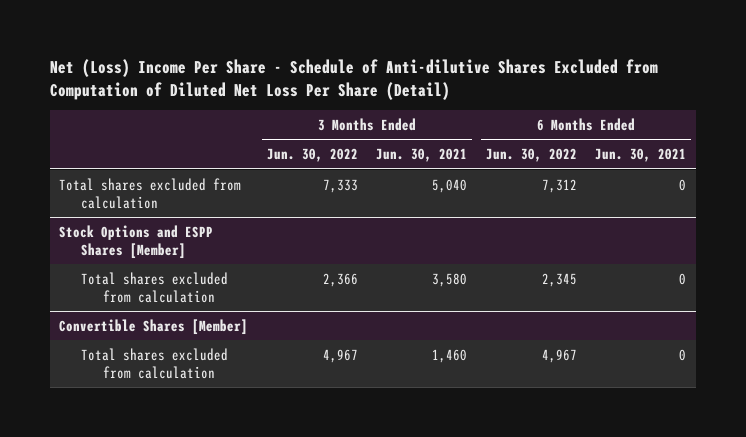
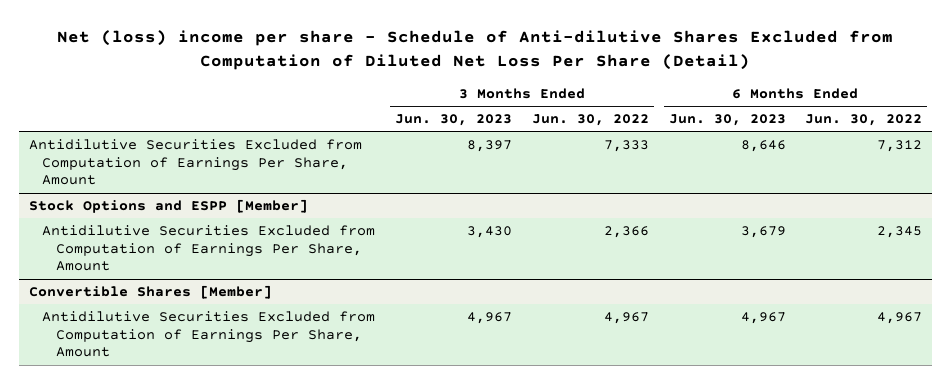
- Net (Loss) Income Per Share - Schedule of Anti-dilutive Shares Excluded from Computation of Diluted Net Loss Per Share (Detail)
+ Net (loss) income per share - Schedule of Anti-dilutive Shares Excluded from Computation of Diluted Net Loss Per Share (Detail)
- | 3 Months Ended Jun. 30, 2022 | 3 Months Ended Jun. 30, 2021 | 6 Months Ended Jun. 30, 2022 | 6 Months Ended Jun. 30, 2021
+ | 3 Months Ended Jun. 30, 2023 | 3 Months Ended Jun. 30, 2022 | 6 Months Ended Jun. 30, 2023 | 6 Months Ended Jun. 30, 2022
- Total shares excluded from calculation | 7,333 | 5,040 | 7,312 | 0
- Stock Options and ESPP Shares [Member]
- Total shares excluded from calculation | 2,366 | 3,580 | 2,345 | 0
+ Antidilutive Securities Excluded from Computation of Earnings Per Share, Amount | 8,397 | 7,333 | 8,646 | 7,312
+ Stock Options and ESPP [Member]
+ Antidilutive Securities Excluded from Computation of Earnings Per Share, Amount | 3,430 | 2,366 | 3,679 | 2,345
@ Convertible Shares [Member]
- Total shares excluded from calculation | 4,967 | 1,460 | 4,967 | 0
+ Antidilutive Securities Excluded from Computation of Earnings Per Share, Amount | 4,967 | 4,967 | 4,967 | 4,967

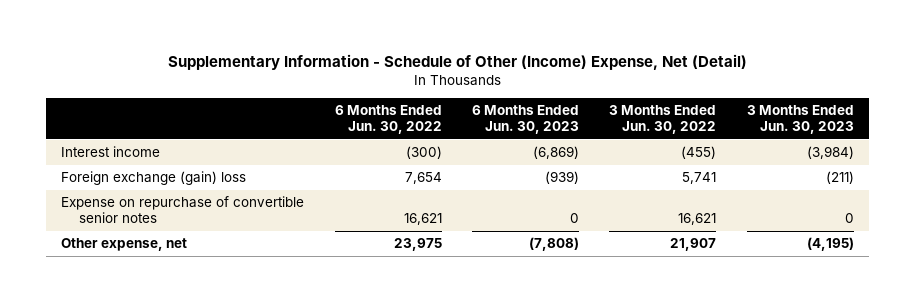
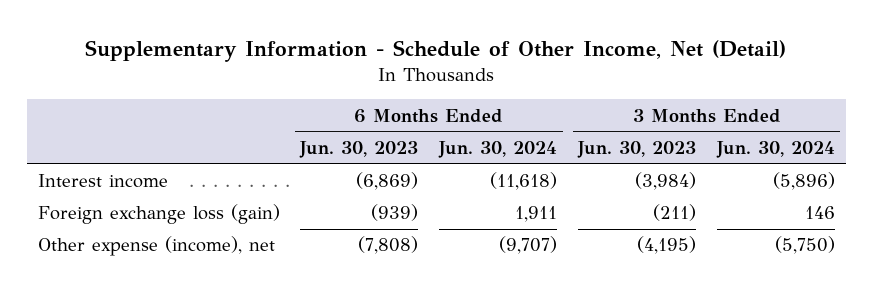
- Supplementary Information - Schedule of Other (Income) Expense, Net (Detail)
+ Supplementary Information - Schedule of Other Income, Net (Detail)
- | 6 Months Ended Jun. 30, 2022 | 6 Months Ended Jun. 30, 2023 | 3 Months Ended Jun. 30, 2022 | 3 Months Ended Jun. 30, 2023
+ | 6 Months Ended Jun. 30, 2023 | 6 Months Ended Jun. 30, 2024 | 3 Months Ended Jun. 30, 2023 | 3 Months Ended Jun. 30, 2024
- Foreign exchange (gain) loss | 7,654 | (939) | 5,741 | (211)
- Expense on repurchase of convertible senior notes | 16,621 | 0 | 16,621 | 0
- Other expense, net | 23,975 | (7,808) | 21,907 | (4,195)
+ Foreign exchange loss (gain) | (939) | 1,911 | (211) | 146
+ Other expense (income), net | (7,808) | (9,707) | (4,195) | (5,750)

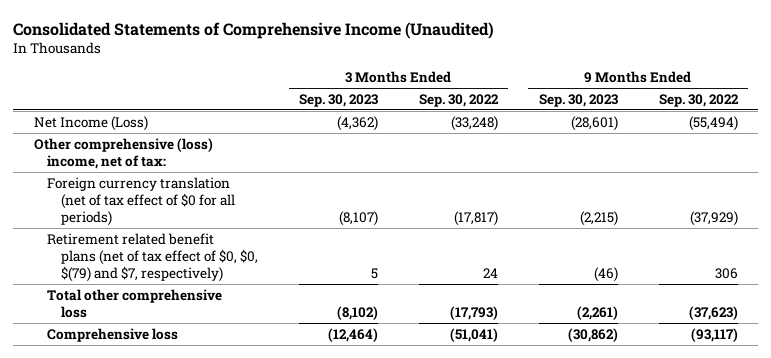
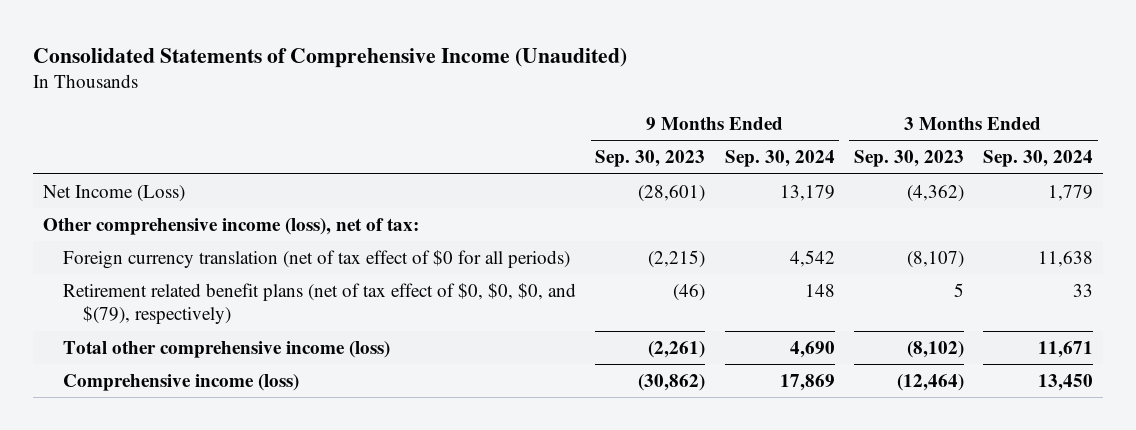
- | 3 Months Ended Sep. 30, 2023 | 3 Months Ended Sep. 30, 2022 | 9 Months Ended Sep. 30, 2023 | 9 Months Ended Sep. 30, 2022
+ | 9 Months Ended Sep. 30, 2023 | 9 Months Ended Sep. 30, 2024 | 3 Months Ended Sep. 30, 2023 | 3 Months Ended Sep. 30, 2024
- Other comprehensive (loss) income, net of tax:
+ Other comprehensive income (loss), net of tax:
- Retirement related benefit plans (net of tax effect of $0, $0, $(79) and $7, respectively) | 5 | 24 | (46) | 306
- Total other comprehensive loss | (8,102) | (17,793) | (2,261) | (37,623)
- Comprehensive loss | (12,464) | (51,041) | (30,862) | (93,117)
+ Retirement related benefit plans (net of tax effect of $0, $0, $0, and $(79), respectively) | (46) | 148 | 5 | 33
+ Total other comprehensive income (loss) | (2,261) | 4,690 | (8,102) | 11,671
+ Comprehensive income (loss) | (30,862) | 17,869 | (12,464) | 13,450

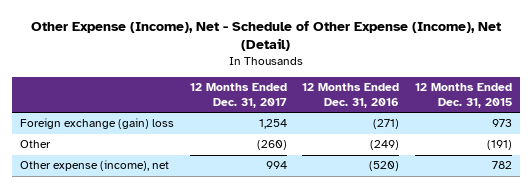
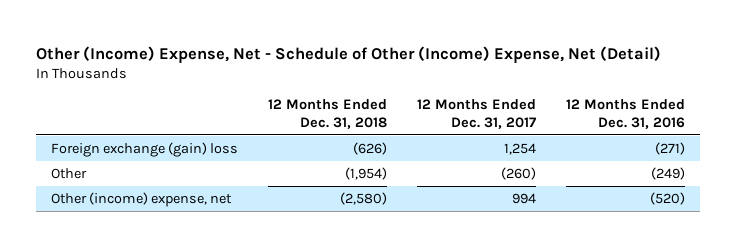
- Other Expense (Income), Net - Schedule of Other Expense (Income), Net (Detail)
+ Other (Income) Expense, Net - Schedule of Other (Income) Expense, Net (Detail)
- | 12 Months Ended Dec. 31, 2017 | 12 Months Ended Dec. 31, 2016 | 12 Months Ended Dec. 31, 2015
+ | 12 Months Ended Dec. 31, 2018 | 12 Months Ended Dec. 31, 2017 | 12 Months Ended Dec. 31, 2016
- Other expense (income), net | 994 | (520) | 782
+ Other (income) expense, net | (2,580) | 994 | (520)

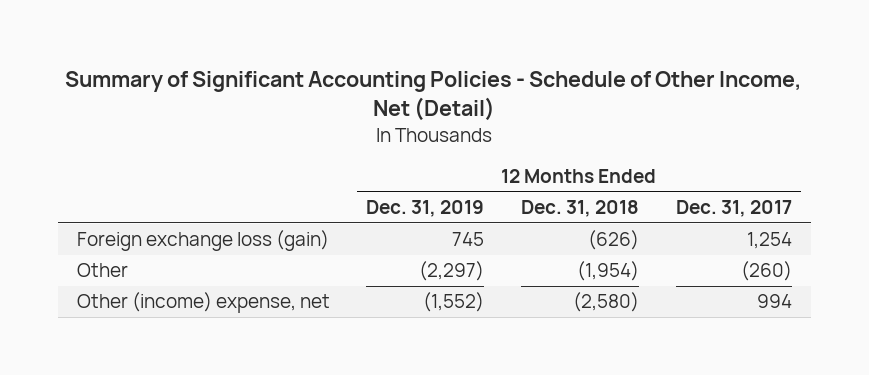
- Other (Income) Expense, Net - Schedule of Other (Income) Expense, Net (Detail)
+ Summary of Significant Accounting Policies - Schedule of Other Income, Net (Detail)
- | 12 Months Ended Dec. 31, 2018 | 12 Months Ended Dec. 31, 2017 | 12 Months Ended Dec. 31, 2016
+ | 12 Months Ended Dec. 31, 2019 | 12 Months Ended Dec. 31, 2018 | 12 Months Ended Dec. 31, 2017
- Foreign exchange (gain) loss | (626) | 1,254 | (271)
+ Foreign exchange loss (gain) | 745 | (626) | 1,254

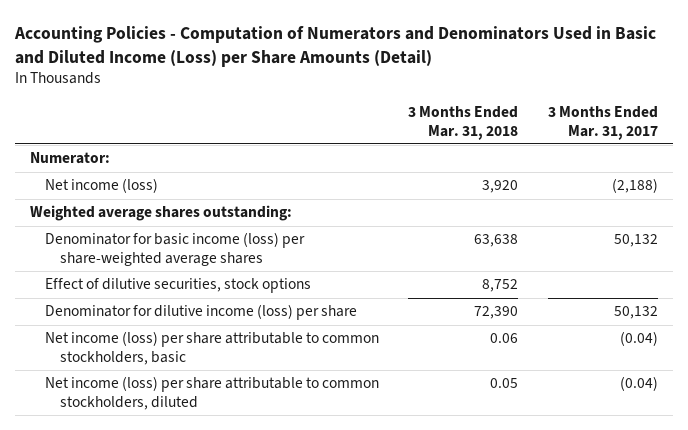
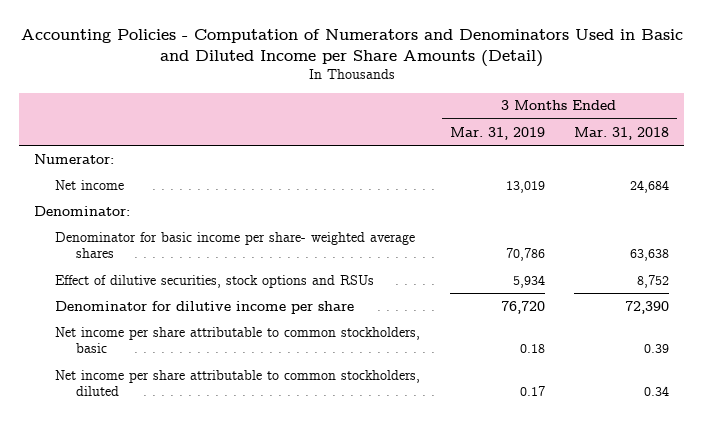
- Accounting Policies - Computation of Numerators and Denominators Used in Basic and Diluted Income (Loss) per Share Amounts (Detail)
+ Accounting Policies - Computation of Numerators and Denominators Used in Basic and Diluted Income per Share Amounts (Detail)
- | 3 Months Ended Mar. 31, 2018 | 3 Months Ended Mar. 31, 2017
+ | 3 Months Ended Mar. 31, 2019 | 3 Months Ended Mar. 31, 2018
- Net income (loss) | 3,920 | (2,188)
- Weighted average shares outstanding:
- Denominator for basic income (loss) per share-weighted average shares | 63,638 | 50,132
- Effect of dilutive securities, stock options | 8,752 |
- Denominator for dilutive income (loss) per share | 72,390 | 50,132
- Net income (loss) per share attributable to common stockholders, basic | 0.06 | (0.04)
- Net income (loss) per share attributable to common stockholders, diluted | 0.05 | (0.04)
+ Net income | 13,019 | 24,684
+ Denominator:
+ Denominator for basic income per share- weighted average shares | 70,786 | 63,638
+ Effect of dilutive securities, stock options and RSUs | 5,934 | 8,752
+ Denominator for dilutive income per share | 76,720 | 72,390
+ Net income per share attributable to common stockholders, basic | 0.18 | 0.39
+ Net income per share attributable to common stockholders, diluted | 0.17 | 0.34

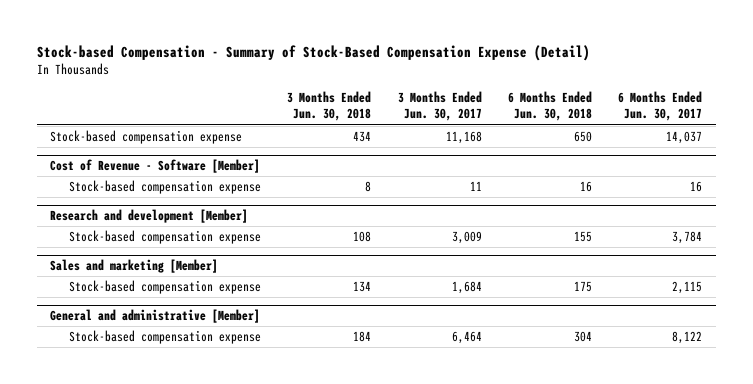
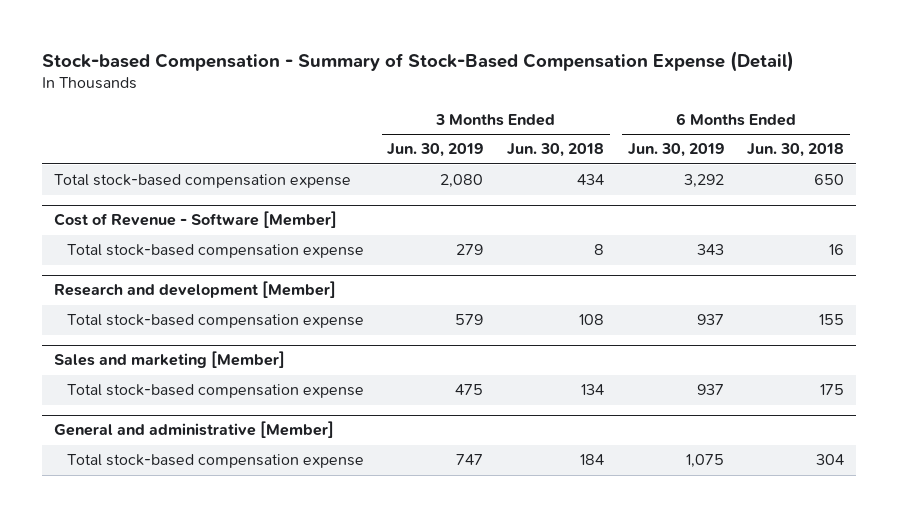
- | 3 Months Ended Jun. 30, 2018 | 3 Months Ended Jun. 30, 2017 | 6 Months Ended Jun. 30, 2018 | 6 Months Ended Jun. 30, 2017
+ | 3 Months Ended Jun. 30, 2019 | 3 Months Ended Jun. 30, 2018 | 6 Months Ended Jun. 30, 2019 | 6 Months Ended Jun. 30, 2018
- Stock-based compensation expense | 434 | 11,168 | 650 | 14,037
+ Total stock-based compensation expense | 2,080 | 434 | 3,292 | 650
@ Cost of Revenue - Software [Member]
- Stock-based compensation expense | 8 | 11 | 16 | 16
+ Total stock-based compensation expense | 279 | 8 | 343 | 16
@ Research and development [Member]
- Stock-based compensation expense | 108 | 3,009 | 155 | 3,784
+ Total stock-based compensation expense | 579 | 108 | 937 | 155
@ Sales and marketing [Member]
- Stock-based compensation expense | 134 | 1,684 | 175 | 2,115
+ Total stock-based compensation expense | 475 | 134 | 937 | 175
@ General and administrative [Member]
- Stock-based compensation expense | 184 | 6,464 | 304 | 8,122
+ Total stock-based compensation expense | 747 | 184 | 1,075 | 304

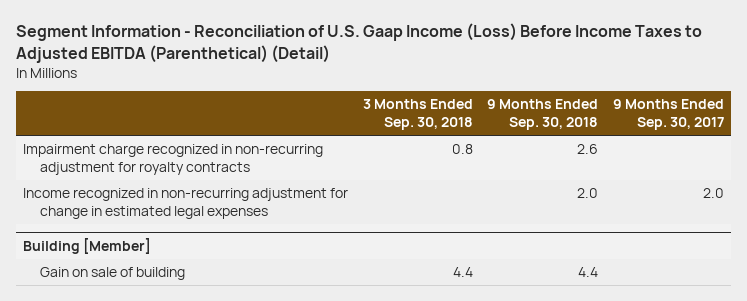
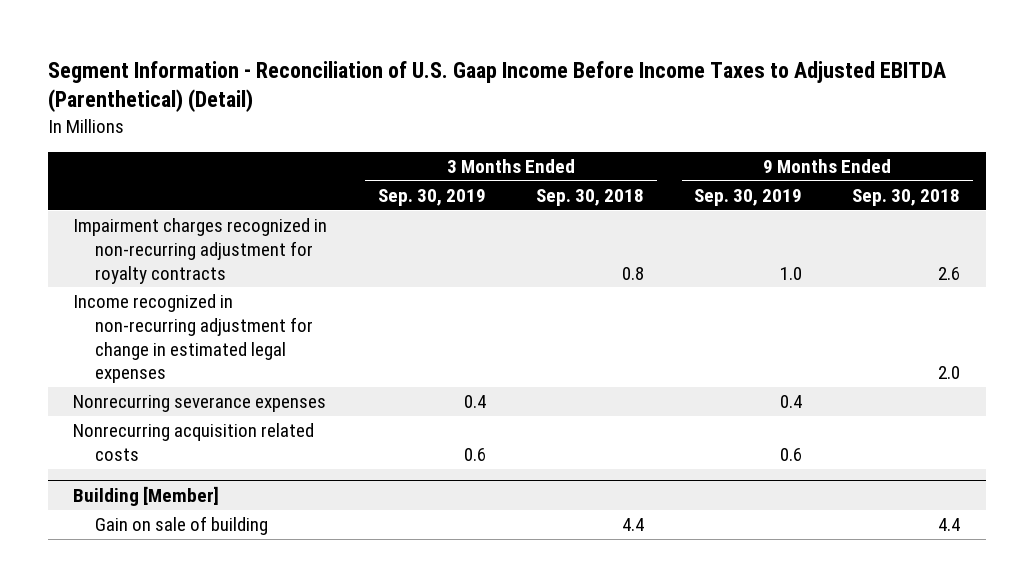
- Segment Information - Reconciliation of U.S. Gaap Income (Loss) Before Income Taxes to Adjusted EBITDA (Parenthetical) (Detail)
+ Segment Information - Reconciliation of U.S. Gaap Income Before Income Taxes to Adjusted EBITDA (Parenthetical) (Detail)
- | 3 Months Ended Sep. 30, 2018 | 9 Months Ended Sep. 30, 2018 | 9 Months Ended Sep. 30, 2017
+ | 3 Months Ended Sep. 30, 2019 | 3 Months Ended Sep. 30, 2018 | 9 Months Ended Sep. 30, 2019 | 9 Months Ended Sep. 30, 2018
- Impairment charge recognized in non-recurring adjustment for royalty contracts | 0.8 | 2.6 |
+ Impairment charges recognized in non-recurring adjustment for royalty contracts | | 0.8 | 1.0 | 2.6
+ Nonrecurring severance expenses | 0.4 | | 0.4 |
+ Nonrecurring acquisition related costs | 0.6 | | 0.6 |

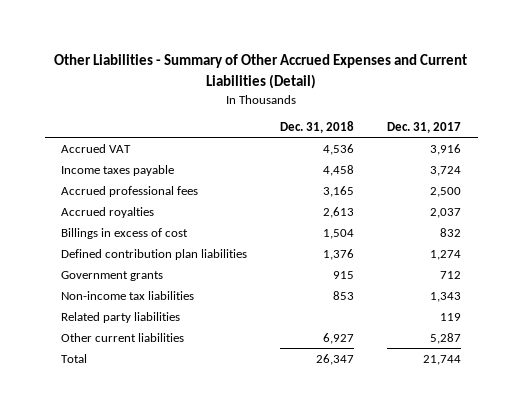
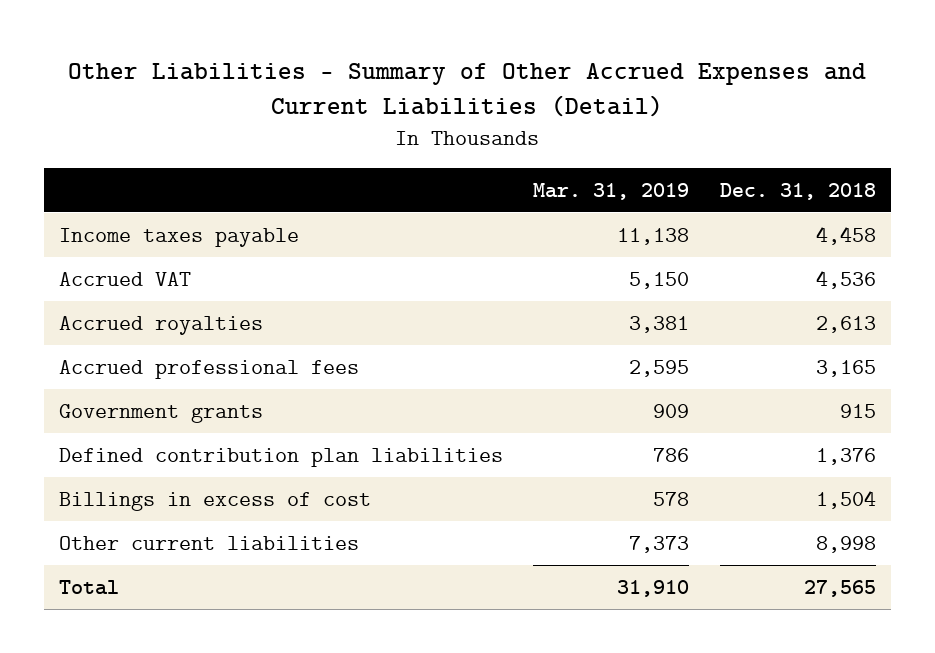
- | Dec. 31, 2018 | Dec. 31, 2017
+ | Mar. 31, 2019 | Dec. 31, 2018
moved down: Accrued VAT | 5,150 | 4,536
moved down: Accrued professional fees | 2,595 | 3,165
- Non-income tax liabilities | 853 | 1,343
- Related party liabilities | | 119
- Other current liabilities | 6,927 | 5,287
- Total | 26,347 | 21,744
moved down: Defined contribution plan liabilities | 786 | 1,376
moved down: Billings in excess of cost | 578 | 1,504
+ Other current liabilities | 7,373 | 8,998
+ Total | 31,910 | 27,565

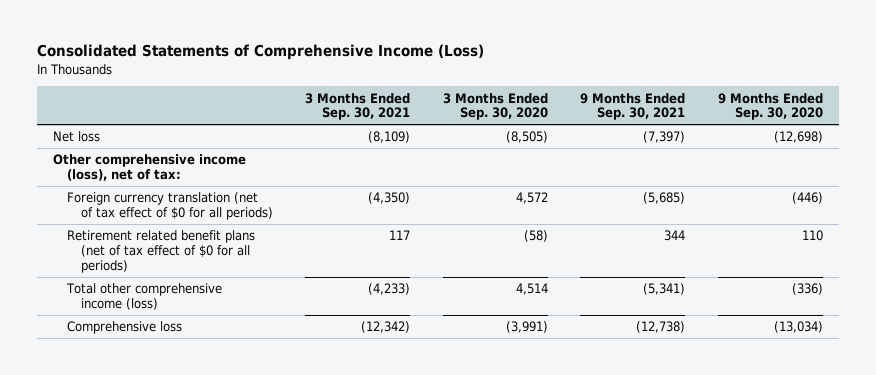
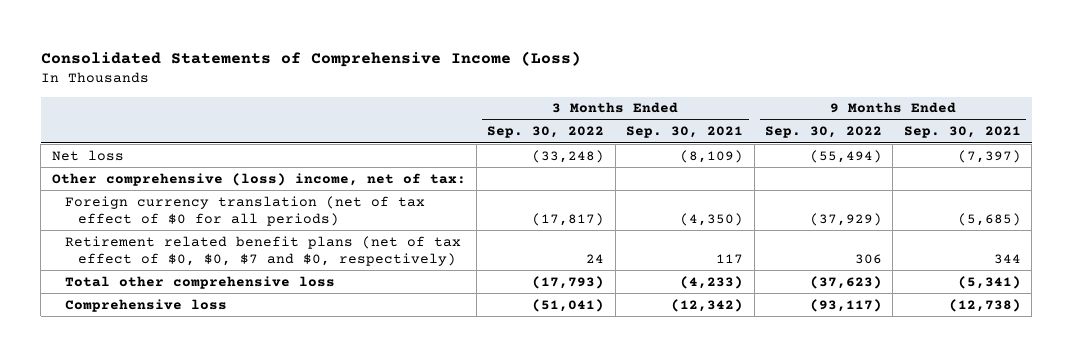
- | 3 Months Ended Sep. 30, 2021 | 3 Months Ended Sep. 30, 2020 | 9 Months Ended Sep. 30, 2021 | 9 Months Ended Sep. 30, 2020
+ | 3 Months Ended Sep. 30, 2022 | 3 Months Ended Sep. 30, 2021 | 9 Months Ended Sep. 30, 2022 | 9 Months Ended Sep. 30, 2021
- Other comprehensive income (loss), net of tax:
+ Other comprehensive (loss) income, net of tax:
- Retirement related benefit plans (net of tax effect of $0 for all periods) | 117 | (58) | 344 | 110
- Total other comprehensive income (loss) | (4,233) | 4,514 | (5,341) | (336)
+ Retirement related benefit plans (net of tax effect of $0, $0, $7 and $0, respectively) | 24 | 117 | 306 | 344
+ Total other comprehensive loss | (17,793) | (4,233) | (37,623) | (5,341)

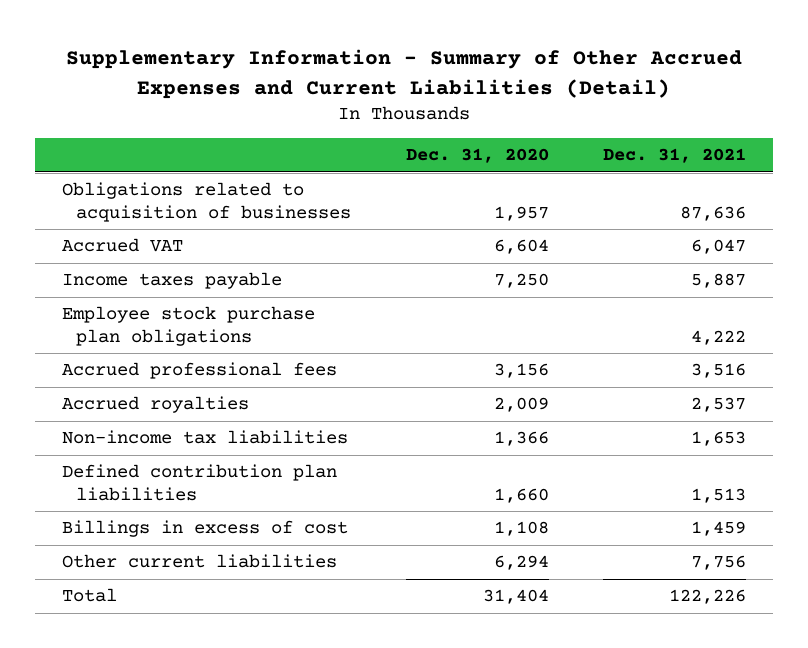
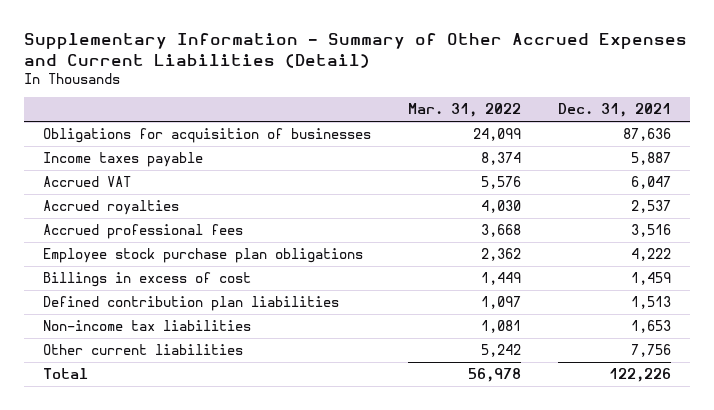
- | Dec. 31, 2020 | Dec. 31, 2021
+ | Mar. 31, 2022 | Dec. 31, 2021
- Obligations related to acquisition of businesses | 1,957 | 87,636
+ Obligations for acquisition of businesses | 24,099 | 87,636
moved down: Accrued VAT | 5,576 | 6,047
moved down: Accrued professional fees | 3,668 | 3,516
moved down: Employee stock purchase plan obligations | 2,362 | 4,222
moved down: Defined contribution plan liabilities | 1,097 | 1,513
moved down: Non-income tax liabilities | 1,081 | 1,653

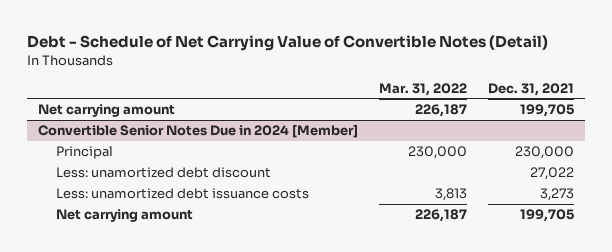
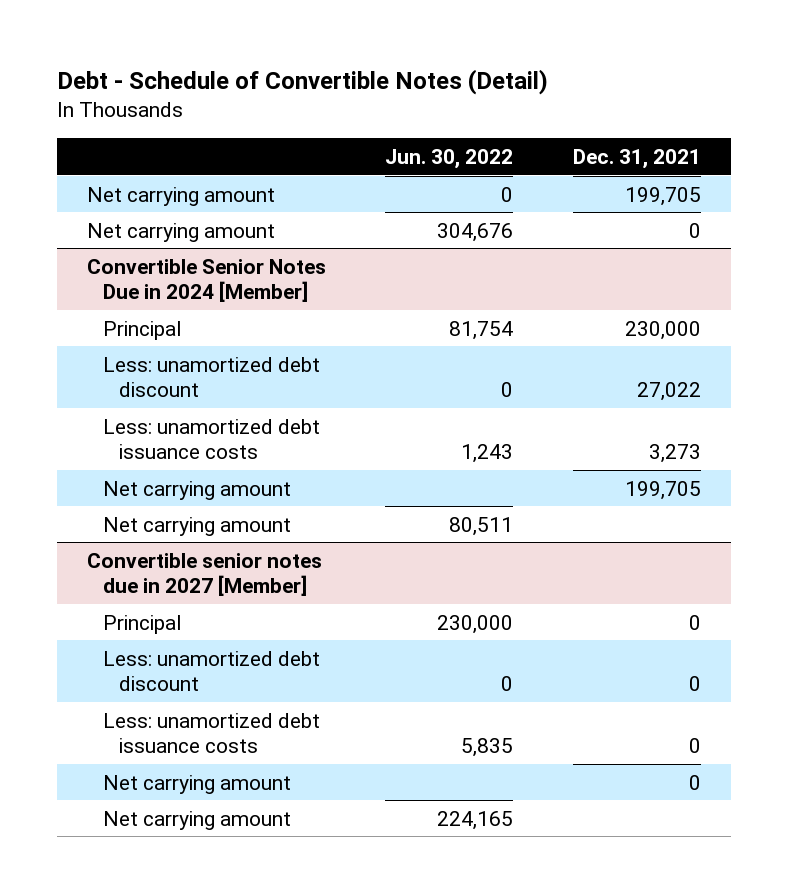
- Debt - Schedule of Net Carrying Value of Convertible Notes (Detail)
+ Debt - Schedule of Convertible Notes (Detail)
- | Mar. 31, 2022 | Dec. 31, 2021
+ | Jun. 30, 2022 | Dec. 31, 2021
+ Net carrying amount | 304,676 | 0
@ Convertible Senior Notes Due in 2024 [Member]
+ Net carrying amount | 80,511 |
+ Convertible senior notes due in 2027 [Member]
+ Principal | 230,000 | 0
+ Less: unamortized debt discount | 0 | 0
+ Less: unamortized debt issuance costs | 5,835 | 0
+ Net carrying amount | | 0
+ Net carrying amount | 224,165 |

